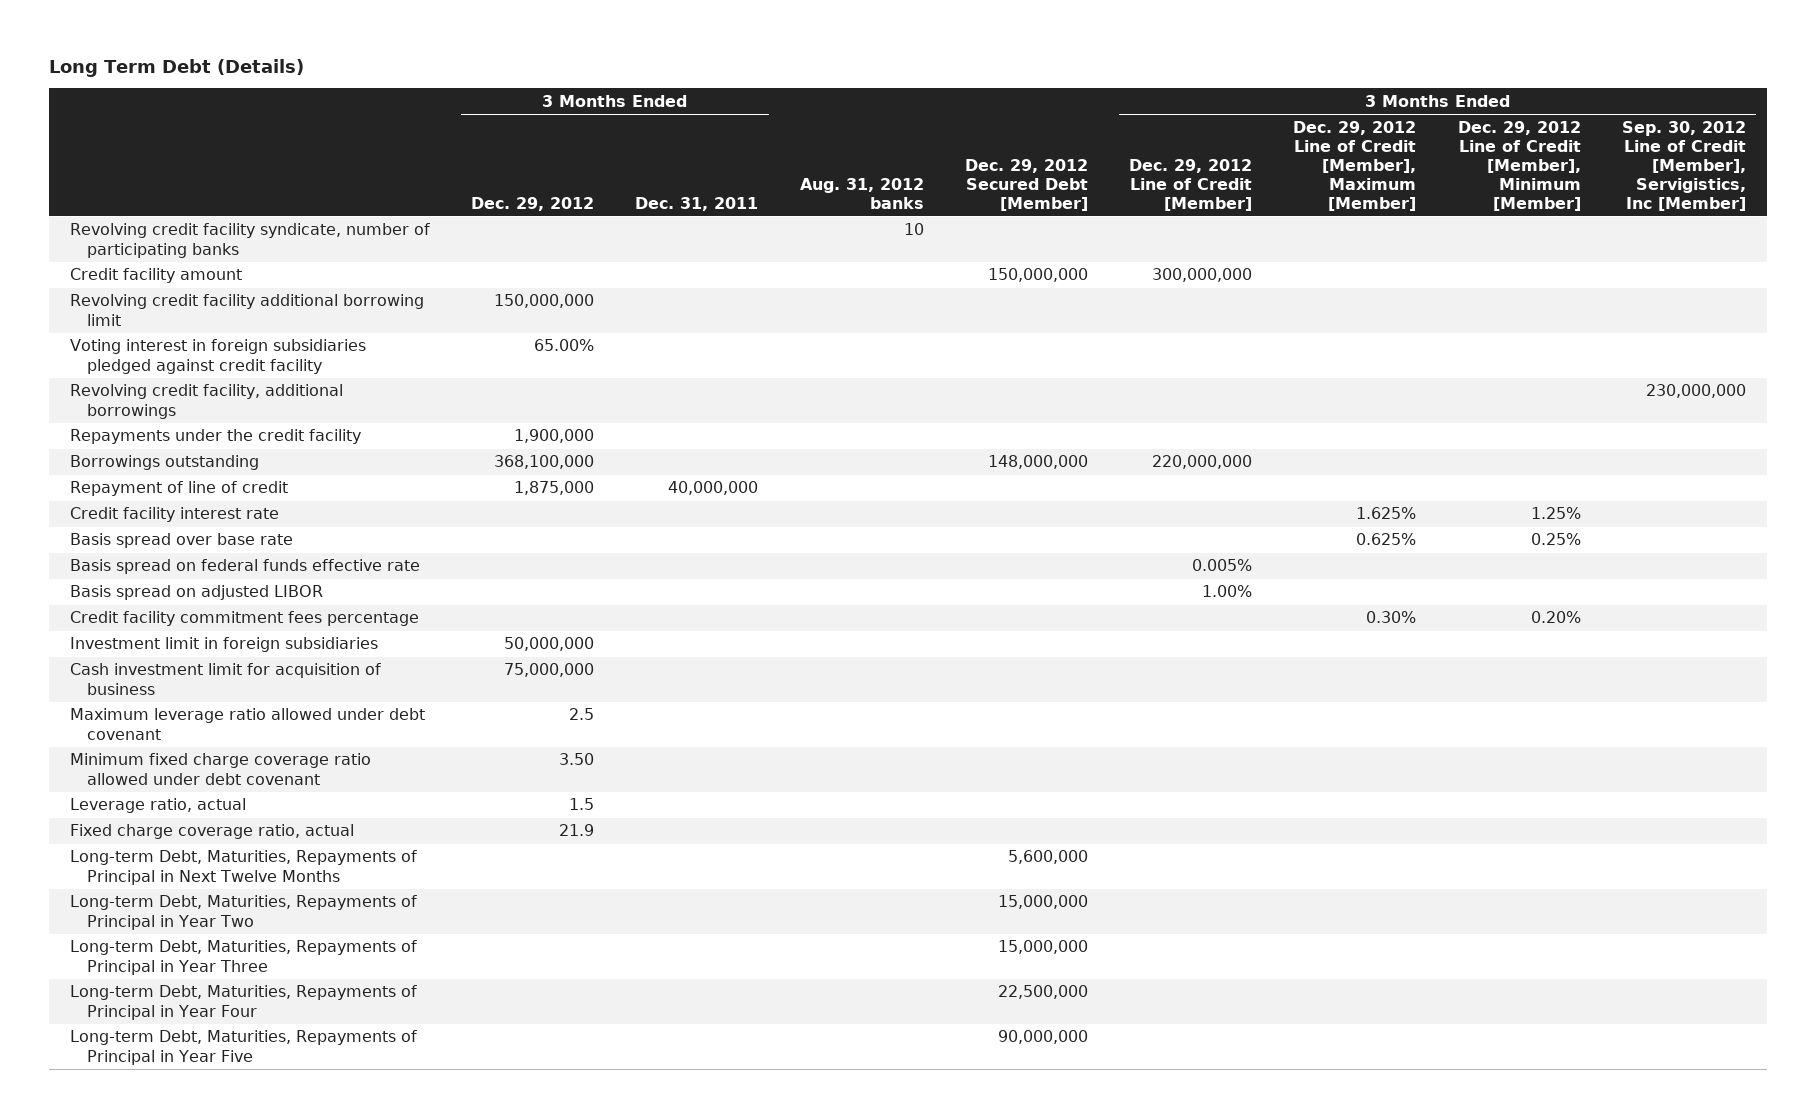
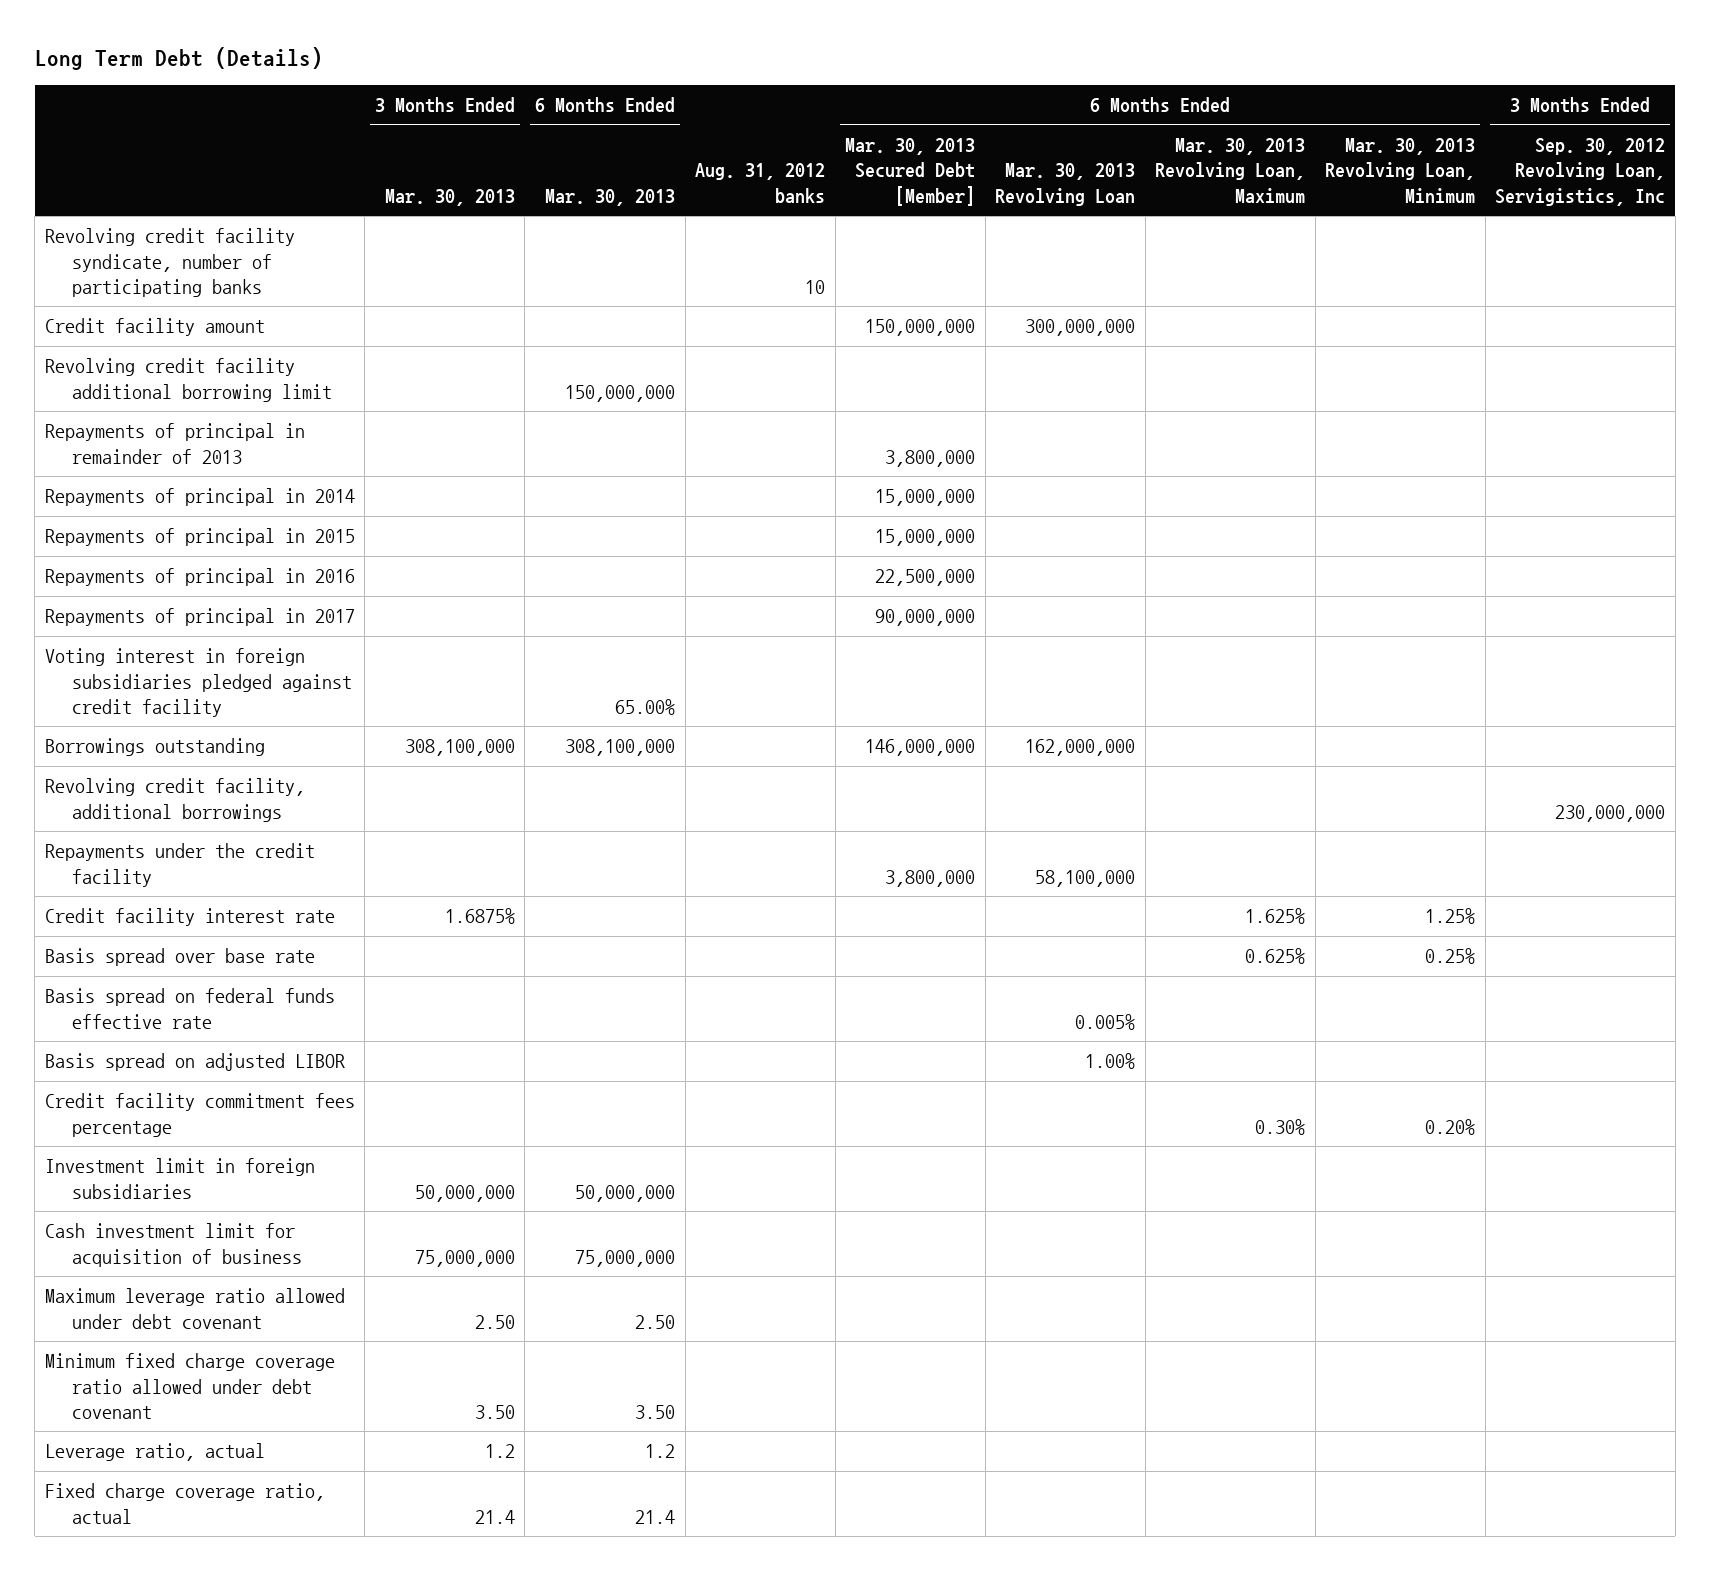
- | 3 Months Ended Dec. 29, 2012 | 3 Months Ended Dec. 31, 2011 | Aug. 31, 2012 banks | Dec. 29, 2012 Secured Debt [Member] | 3 Months Ended Dec. 29, 2012 Line of Credit [Member] | 3 Months Ended Dec. 29, 2012 Line of Credit [Member], Maximum [Member] | 3 Months Ended Dec. 29, 2012 Line of Credit [Member], Minimum [Member] | 3 Months Ended Sep. 30, 2012 Line of Credit [Member], Servigistics, Inc [Member]
+ | 3 Months Ended Mar. 30, 2013 | 6 Months Ended Mar. 30, 2013 | Aug. 31, 2012 banks | 6 Months Ended Mar. 30, 2013 Secured Debt [Member] | 6 Months Ended Mar. 30, 2013 Revolving Loan | 6 Months Ended Mar. 30, 2013 Revolving Loan, Maximum | 6 Months Ended Mar. 30, 2013 Revolving Loan, Minimum | 3 Months Ended Sep. 30, 2012 Revolving Loan, Servigistics, Inc
+ Repayments of principal in remainder of 2013 | | | | 3,800,000 | | | |
+ Repayments of principal in 2014 | | | | 15,000,000 | | | |
+ Repayments of principal in 2015 | | | | 15,000,000 | | | |
+ Repayments of principal in 2016 | | | | 22,500,000 | | | |
+ Repayments of principal in 2017 | | | | 90,000,000 | | | |
moved up: Borrowings outstanding | 308,100,000 | 308,100,000 | | 146,000,000 | 162,000,000 | | |
- Repayment of line of credit | 1,875,000 | 40,000,000 | | | | | |
- Long-term Debt, Maturities, Repayments of Principal in Next Twelve Months | | | | 5,600,000 | | | |
- Long-term Debt, Maturities, Repayments of Principal in Year Two | | | | 15,000,000 | | | |
- Long-term Debt, Maturities, Repayments of Principal in Year Three | | | | 15,000,000 | | | |
- Long-term Debt, Maturities, Repayments of Principal in Year Four | | | | 22,500,000 | | | |
- Long-term Debt, Maturities, Repayments of Principal in Year Five | | | | 90,000,000 | | | |

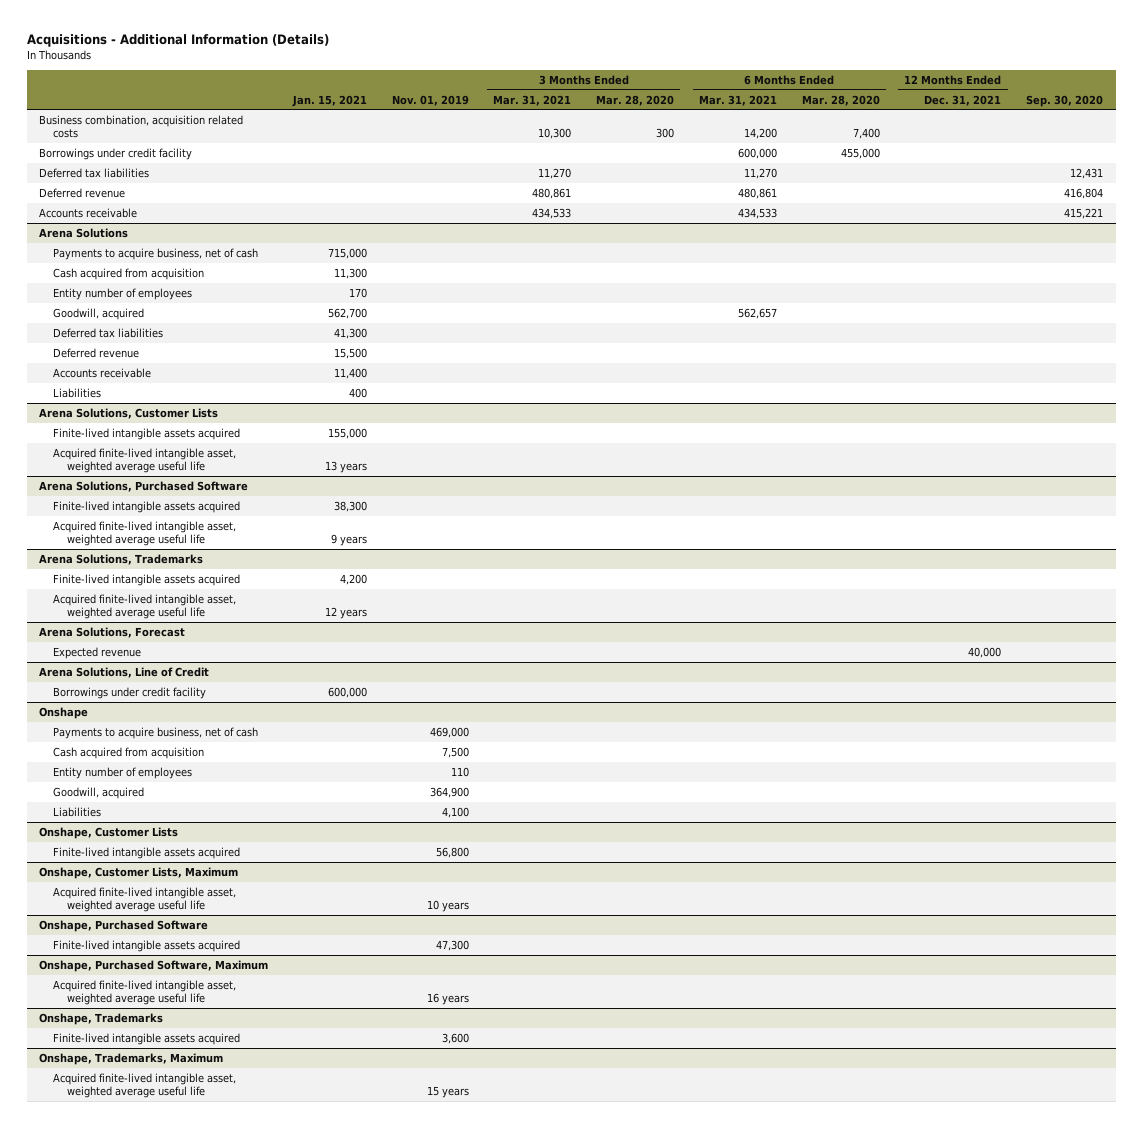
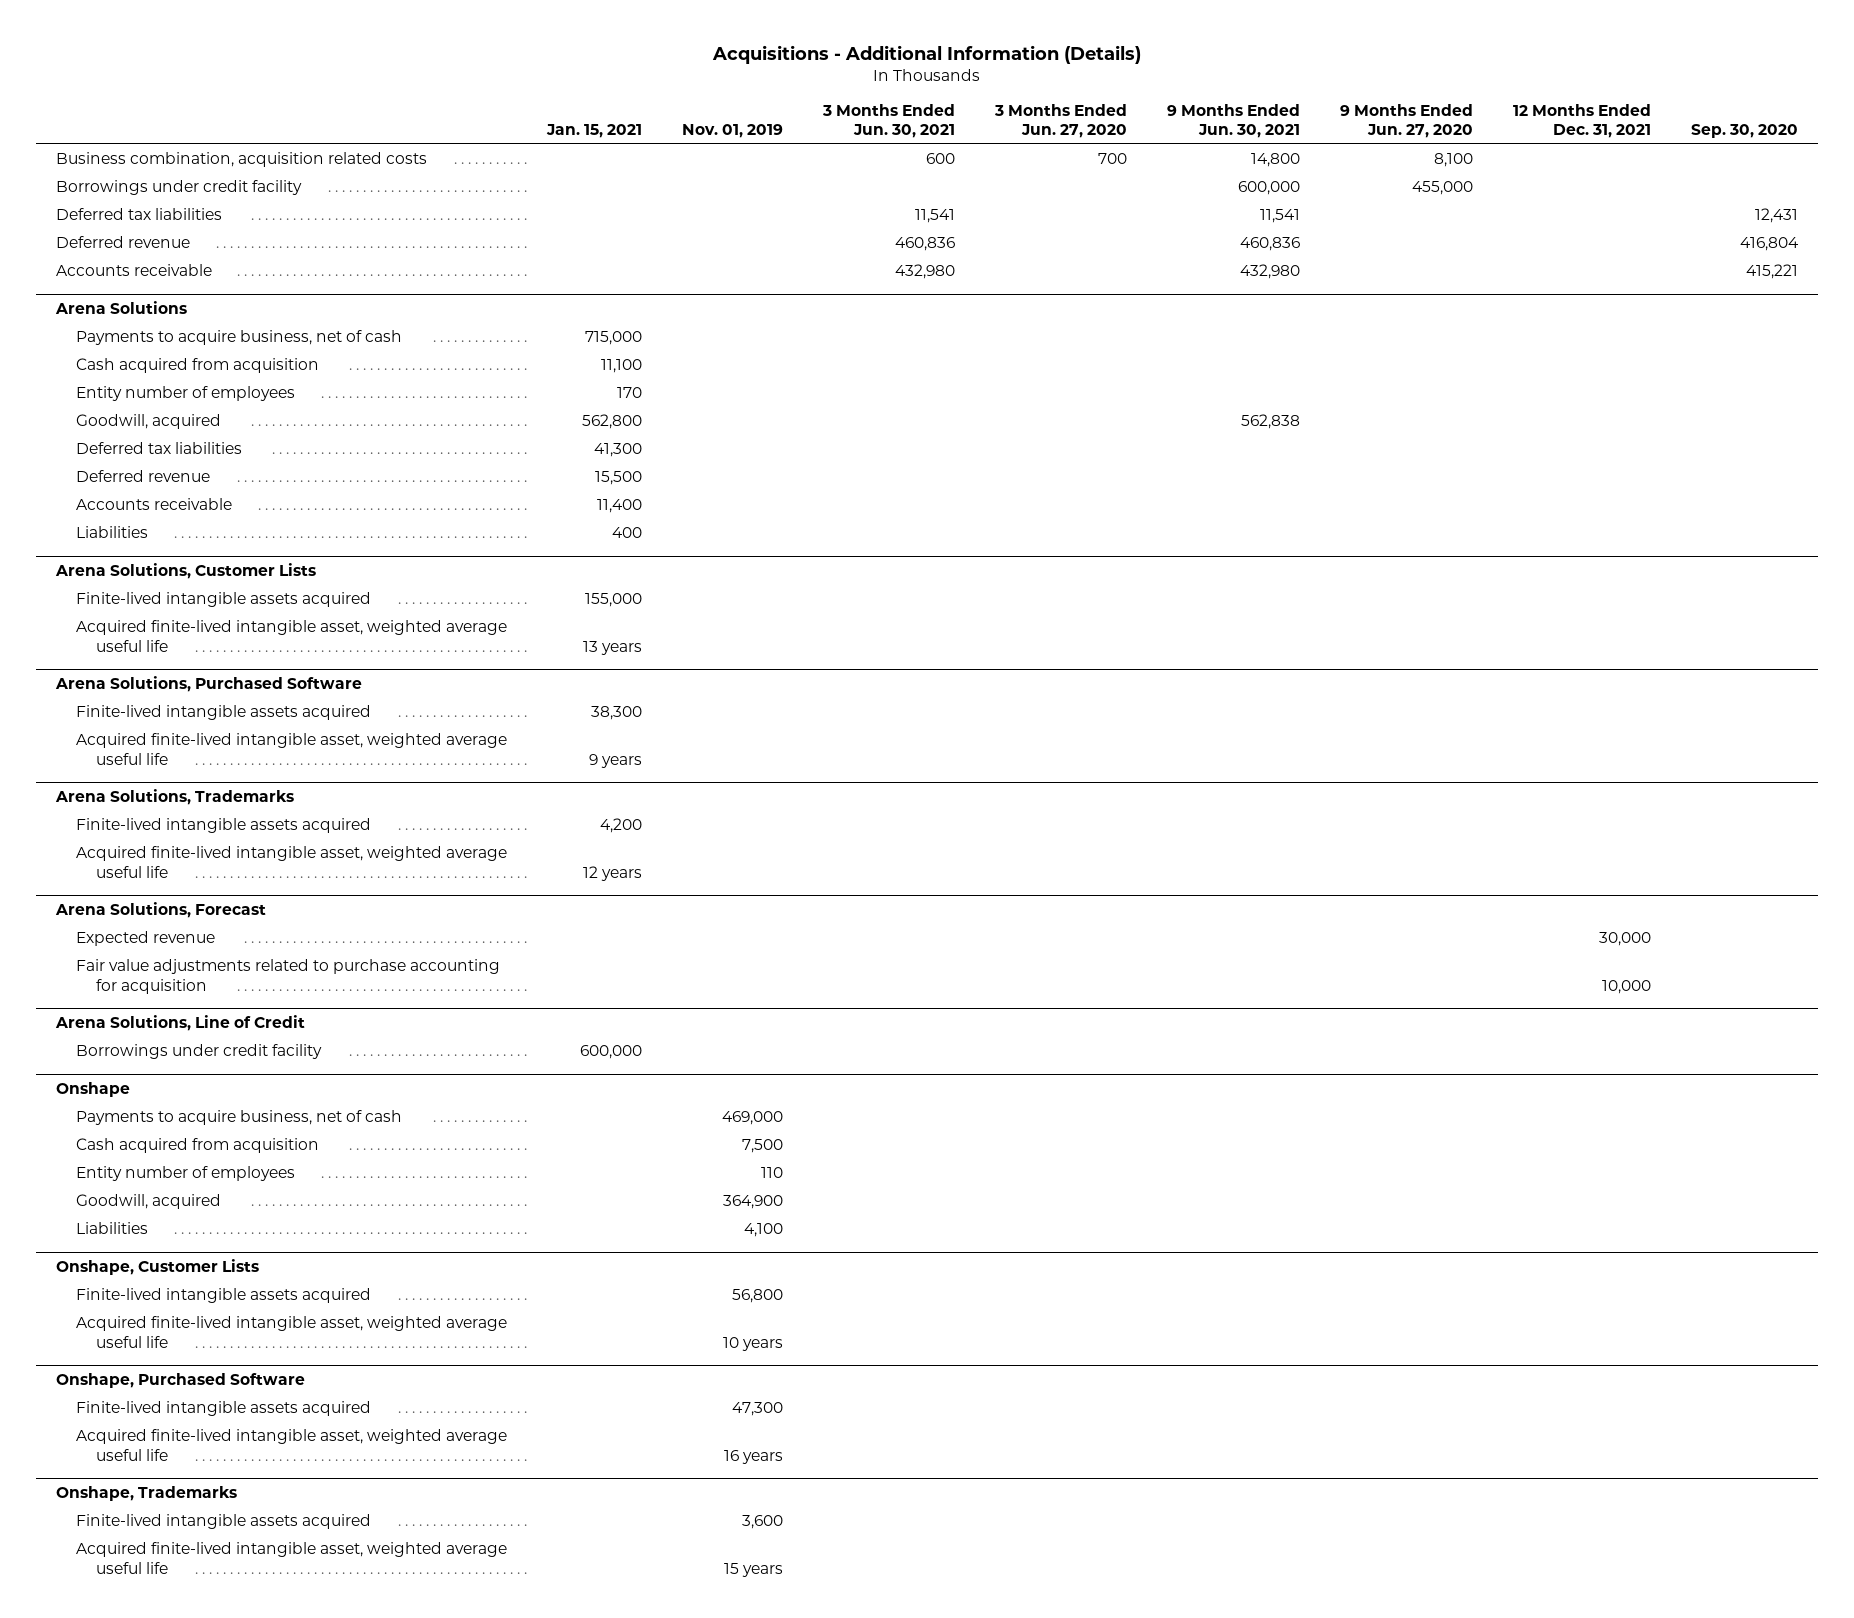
- | Jan. 15, 2021 | Nov. 01, 2019 | 3 Months Ended Mar. 31, 2021 | 3 Months Ended Mar. 28, 2020 | 6 Months Ended Mar. 31, 2021 | 6 Months Ended Mar. 28, 2020 | 12 Months Ended Dec. 31, 2021 | Sep. 30, 2020
+ | Jan. 15, 2021 | Nov. 01, 2019 | 3 Months Ended Jun. 30, 2021 | 3 Months Ended Jun. 27, 2020 | 9 Months Ended Jun. 30, 2021 | 9 Months Ended Jun. 27, 2020 | 12 Months Ended Dec. 31, 2021 | Sep. 30, 2020
@ Arena Solutions
- Cash acquired from acquisition | 11,300 | | | | | | |
+ Cash acquired from acquisition | 11,100 | | | | | | |
- Goodwill, acquired | 562,700 | | | | 562,657 | | |
+ Goodwill, acquired | 562,800 | | | | 562,838 | | |
@ Arena Solutions, Forecast
- Expected revenue | | | | | | | 40,000 |
+ Expected revenue | | | | | | | 30,000 |
+ Fair value adjustments related to purchase accounting for acquisition | | | | | | | 10,000 |
- Onshape, Customer Lists, Maximum
- Acquired finite-lived intangible asset, weighted average useful life | | 10 years | | | | | |
@ Onshape, Customer Lists
+ Acquired finite-lived intangible asset, weighted average useful life | | 10 years | | | | | |
- Onshape, Purchased Software, Maximum
- Acquired finite-lived intangible asset, weighted average useful life | | 16 years | | | | | |
@ Onshape, Purchased Software
+ Acquired finite-lived intangible asset, weighted average useful life | | 16 years | | | | | |
- Onshape, Trademarks, Maximum
- Acquired finite-lived intangible asset, weighted average useful life | | 15 years | | | | | |
@ Onshape, Trademarks
+ Acquired finite-lived intangible asset, weighted average useful life | | 15 years | | | | | |

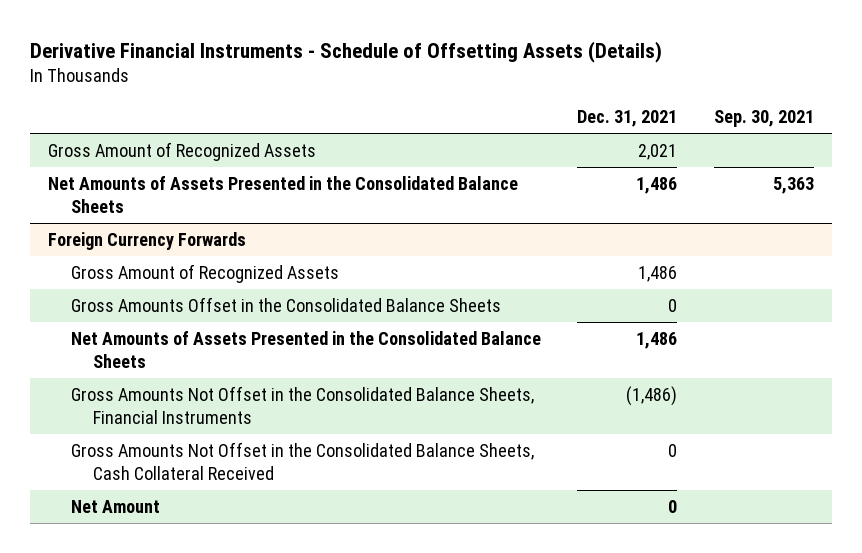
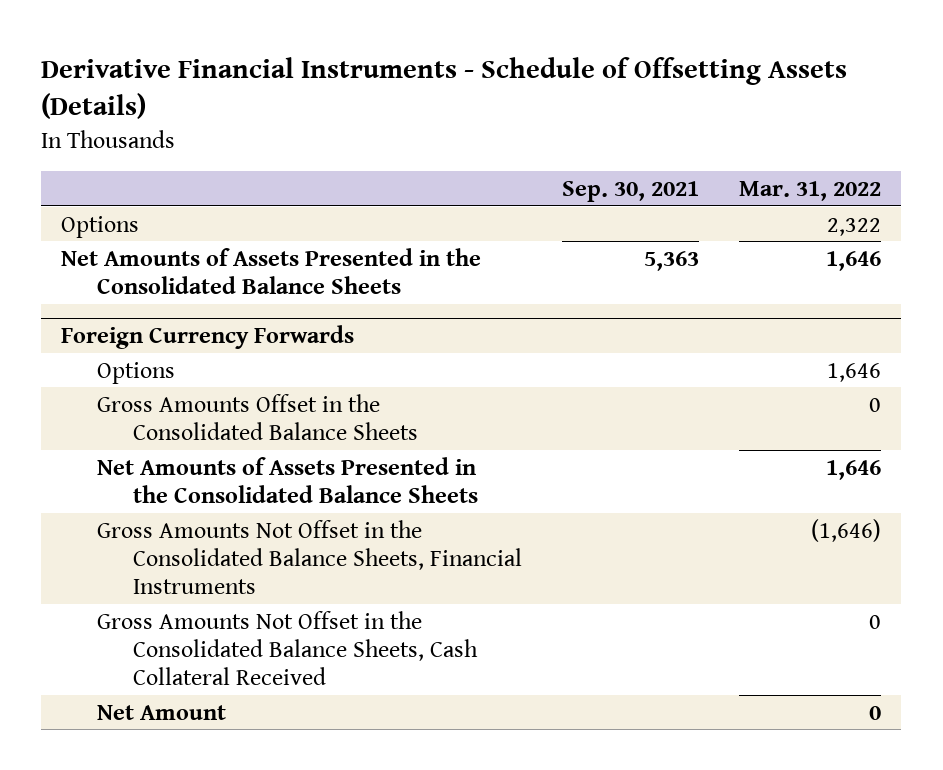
- | Dec. 31, 2021 | Sep. 30, 2021
+ | Sep. 30, 2021 | Mar. 31, 2022
- Gross Amount of Recognized Assets | 2,021 |
+ Options | | 2,322
@ Foreign Currency Forwards
- Gross Amount of Recognized Assets | 1,486 |
+ Options | | 1,646

